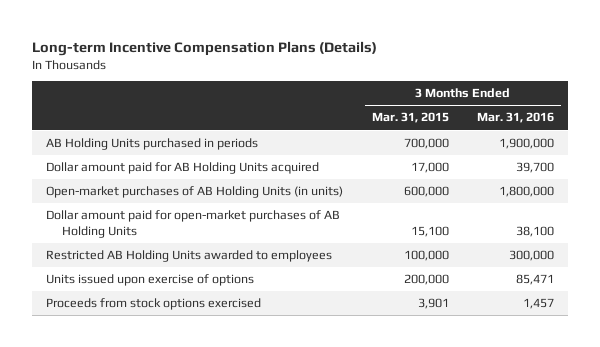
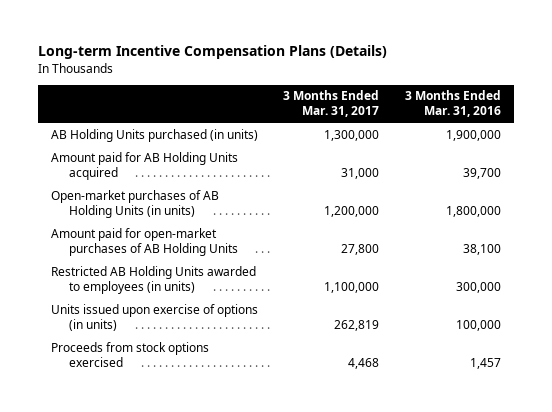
- | 3 Months Ended Mar. 31, 2015 | 3 Months Ended Mar. 31, 2016
+ | 3 Months Ended Mar. 31, 2017 | 3 Months Ended Mar. 31, 2016
- AB Holding Units purchased in periods | 700,000 | 1,900,000
- Dollar amount paid for AB Holding Units acquired | 17,000 | 39,700
+ AB Holding Units purchased (in units) | 1,300,000 | 1,900,000
+ Amount paid for AB Holding Units acquired | 31,000 | 39,700
- Dollar amount paid for open-market purchases of AB Holding Units | 15,100 | 38,100
- Restricted AB Holding Units awarded to employees | 100,000 | 300,000
- Units issued upon exercise of options | 200,000 | 85,471
+ Amount paid for open-market purchases of AB Holding Units | 27,800 | 38,100
+ Restricted AB Holding Units awarded to employees (in units) | 1,100,000 | 300,000
+ Units issued upon exercise of options (in units) | 262,819 | 100,000

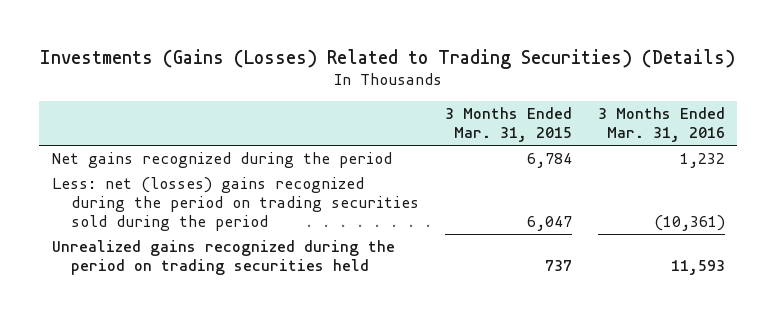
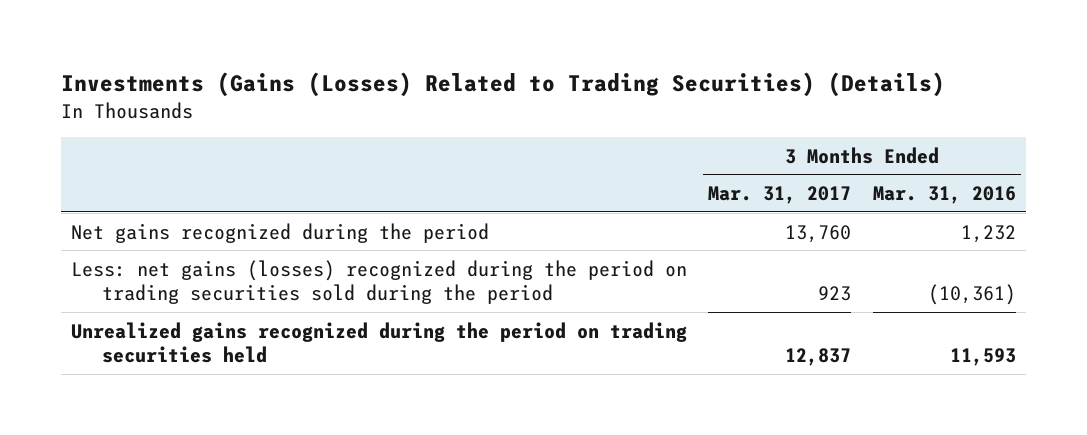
- | 3 Months Ended Mar. 31, 2015 | 3 Months Ended Mar. 31, 2016
+ | 3 Months Ended Mar. 31, 2017 | 3 Months Ended Mar. 31, 2016
- Less: net (losses) gains recognized during the period on trading securities sold during the period | 6,047 | (10,361)
+ Less: net gains (losses) recognized during the period on trading securities sold during the period | 923 | (10,361)

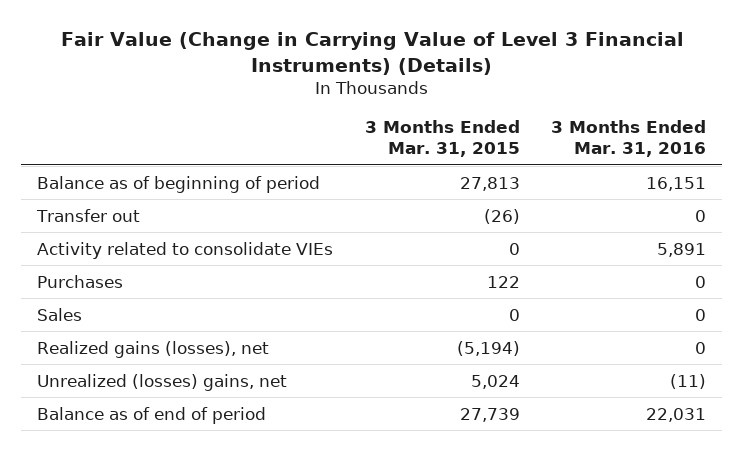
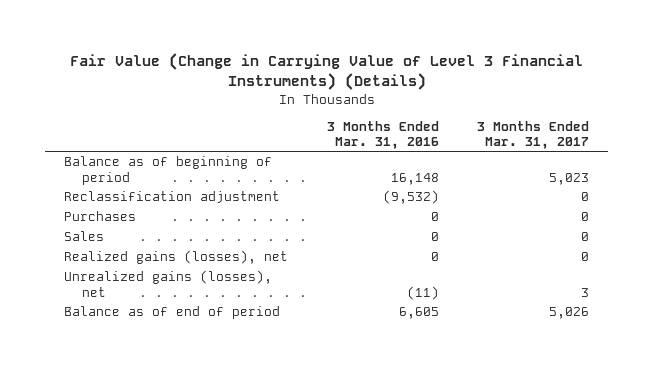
- | 3 Months Ended Mar. 31, 2015 | 3 Months Ended Mar. 31, 2016
+ | 3 Months Ended Mar. 31, 2016 | 3 Months Ended Mar. 31, 2017
- Balance as of beginning of period | 27,813 | 16,151
- Transfer out | (26) | 0
- Activity related to consolidate VIEs | 0 | 5,891
+ Balance as of beginning of period | 16,148 | 5,023
+ Reclassification adjustment | (9,532) | 0
- Unrealized (losses) gains, net | 5,024 | (11)
- Balance as of end of period | 27,739 | 22,031
+ Unrealized gains (losses), net | (11) | 3
+ Balance as of end of period | 6,605 | 5,026

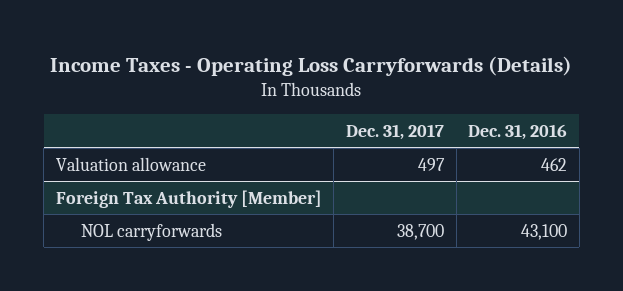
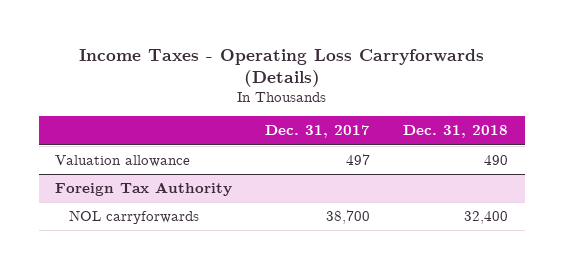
- | Dec. 31, 2017 | Dec. 31, 2016
+ | Dec. 31, 2017 | Dec. 31, 2018
- Foreign Tax Authority [Member]
+ Foreign Tax Authority

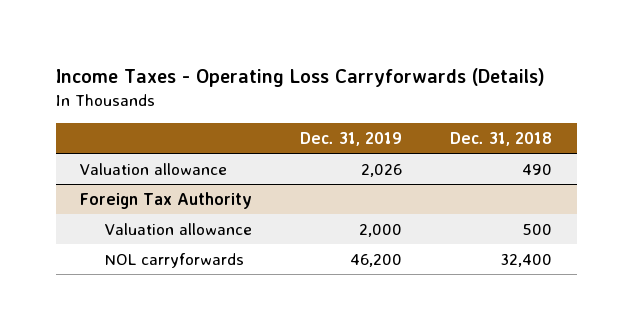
- | Dec. 31, 2017 | Dec. 31, 2018
+ | Dec. 31, 2019 | Dec. 31, 2018
@ Foreign Tax Authority
+ Valuation allowance | 2,000 | 500

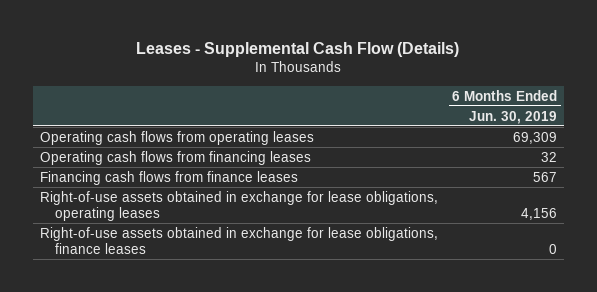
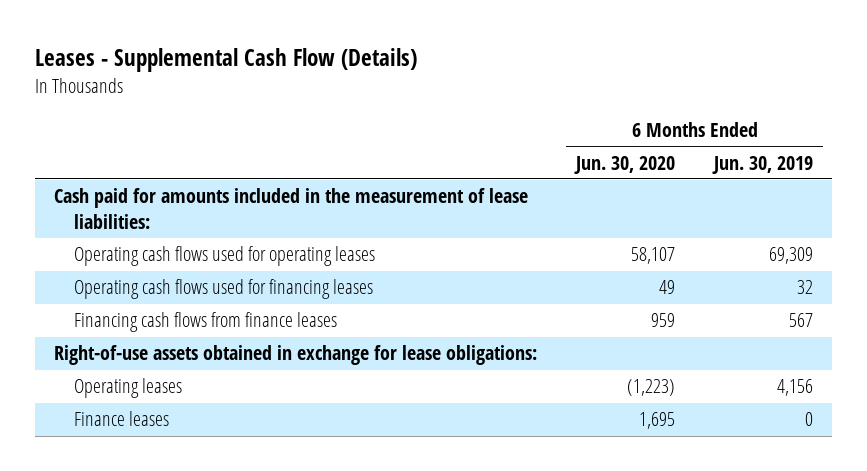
- | 6 Months Ended Jun. 30, 2019
+ | 6 Months Ended Jun. 30, 2020 | 6 Months Ended Jun. 30, 2019
- Operating cash flows from operating leases | 69,309
- Operating cash flows from financing leases | 32
+ Cash paid for amounts included in the measurement of lease liabilities:
+ Operating cash flows used for operating leases | 58,107 | 69,309
+ Operating cash flows used for financing leases | 49 | 32
- Right-of-use assets obtained in exchange for lease obligations, operating leases | 4,156
- Right-of-use assets obtained in exchange for lease obligations, finance leases | 0
+ Right-of-use assets obtained in exchange for lease obligations:
+ Operating leases | (1,223) | 4,156
+ Finance leases | 1,695 | 0

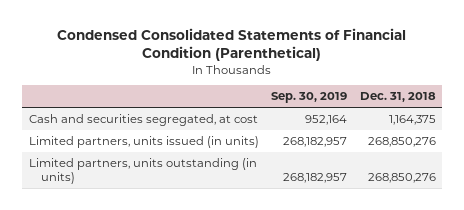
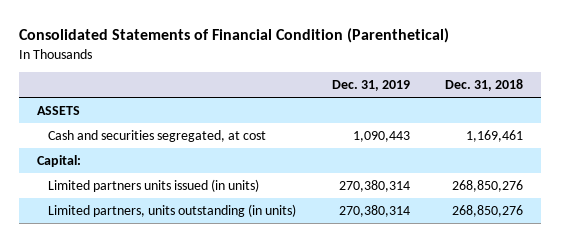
- Condensed Consolidated Statements of Financial Condition (Parenthetical)
+ Consolidated Statements of Financial Condition (Parenthetical)
- | Sep. 30, 2019 | Dec. 31, 2018
+ | Dec. 31, 2019 | Dec. 31, 2018
- Cash and securities segregated, at cost | 952,164 | 1,164,375
- Limited partners, units issued (in units) | 268,182,957 | 268,850,276
+ ASSETS
+ Cash and securities segregated, at cost | 1,090,443 | 1,169,461
+ Capital:
+ Limited partners units issued (in units) | 270,380,314 | 268,850,276

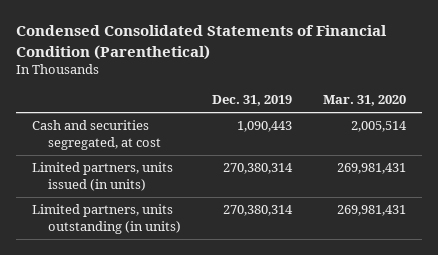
- Consolidated Statements of Financial Condition (Parenthetical)
+ Condensed Consolidated Statements of Financial Condition (Parenthetical)
- | Dec. 31, 2019 | Dec. 31, 2018
+ | Dec. 31, 2019 | Mar. 31, 2020
- ASSETS
- Capital:
- Limited partners units issued (in units) | 270,380,314 | 268,850,276
+ Limited partners, units issued (in units) | 270,380,314 | 269,981,431

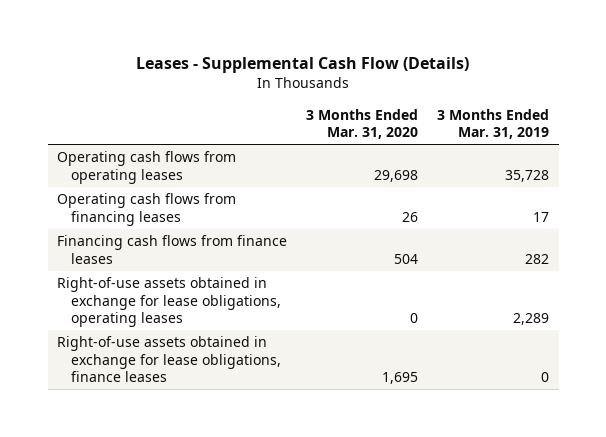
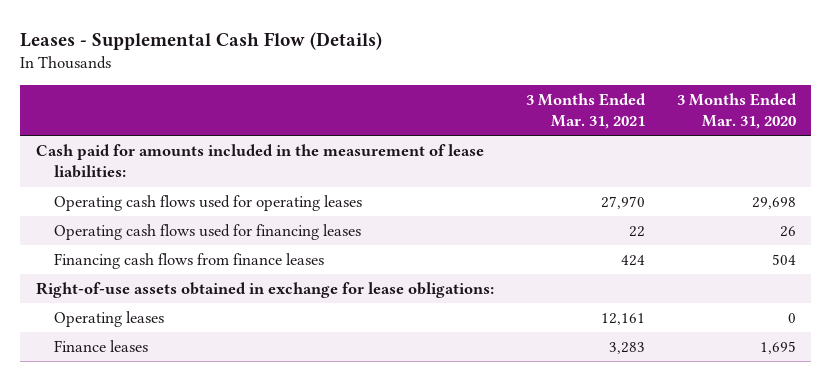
- | 3 Months Ended Mar. 31, 2020 | 3 Months Ended Mar. 31, 2019
+ | 3 Months Ended Mar. 31, 2021 | 3 Months Ended Mar. 31, 2020
- Operating cash flows from operating leases | 29,698 | 35,728
- Operating cash flows from financing leases | 26 | 17
+ Cash paid for amounts included in the measurement of lease liabilities:
+ Operating cash flows used for operating leases | 27,970 | 29,698
+ Operating cash flows used for financing leases | 22 | 26
- Right-of-use assets obtained in exchange for lease obligations, operating leases | 0 | 2,289
- Right-of-use assets obtained in exchange for lease obligations, finance leases | 1,695 | 0
+ Right-of-use assets obtained in exchange for lease obligations:
+ Operating leases | 12,161 | 0
+ Finance leases | 3,283 | 1,695

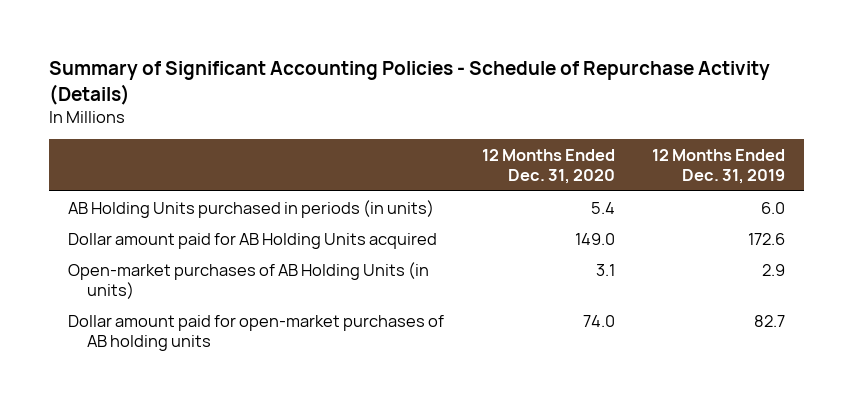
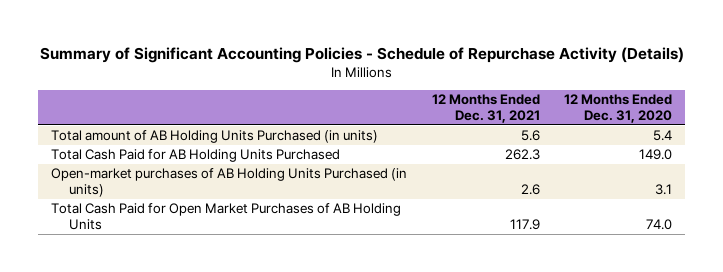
- | 12 Months Ended Dec. 31, 2020 | 12 Months Ended Dec. 31, 2019
+ | 12 Months Ended Dec. 31, 2021 | 12 Months Ended Dec. 31, 2020
- AB Holding Units purchased in periods (in units) | 5.4 | 6.0
- Dollar amount paid for AB Holding Units acquired | 149.0 | 172.6
- Open-market purchases of AB Holding Units (in units) | 3.1 | 2.9
- Dollar amount paid for open-market purchases of AB holding units | 74.0 | 82.7
+ Total amount of AB Holding Units Purchased (in units) | 5.6 | 5.4
+ Total Cash Paid for AB Holding Units Purchased | 262.3 | 149.0
+ Open-market purchases of AB Holding Units Purchased (in units) | 2.6 | 3.1
+ Total Cash Paid for Open Market Purchases of AB Holding Units | 117.9 | 74.0

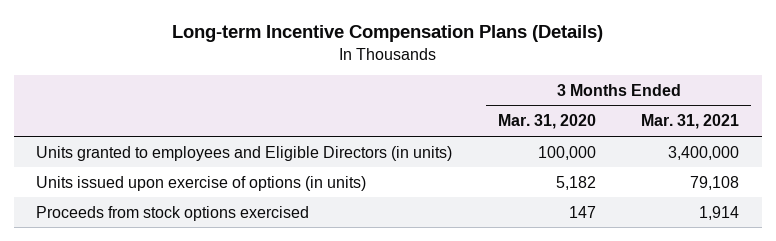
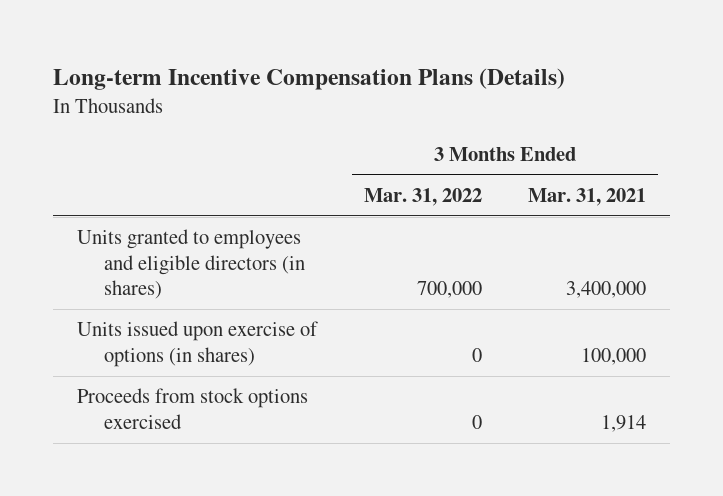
- | 3 Months Ended Mar. 31, 2020 | 3 Months Ended Mar. 31, 2021
+ | 3 Months Ended Mar. 31, 2022 | 3 Months Ended Mar. 31, 2021
- Units granted to employees and Eligible Directors (in units) | 100,000 | 3,400,000
- Units issued upon exercise of options (in units) | 5,182 | 79,108
+ Units granted to employees and eligible directors (in shares) | 700,000 | 3,400,000
+ Units issued upon exercise of options (in shares) | 0 | 100,000

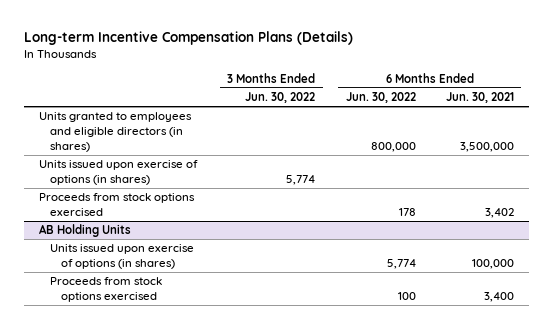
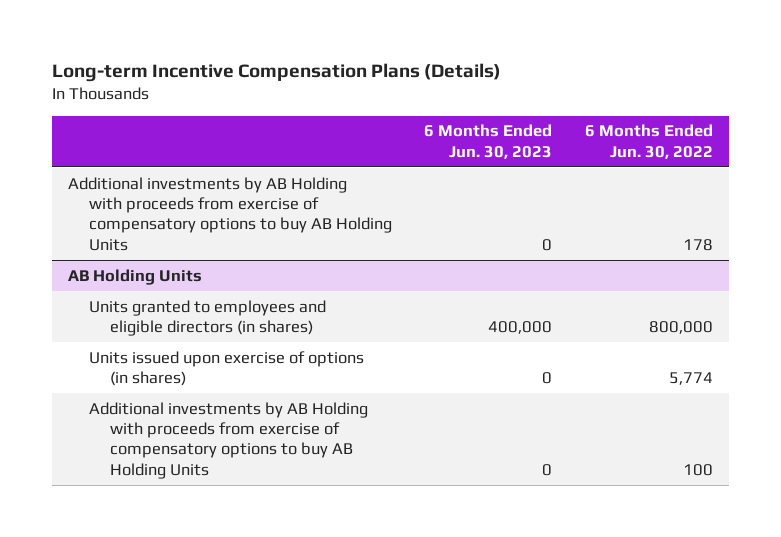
- | 3 Months Ended Jun. 30, 2022 | 6 Months Ended Jun. 30, 2022 | 6 Months Ended Jun. 30, 2021
+ | 6 Months Ended Jun. 30, 2023 | 6 Months Ended Jun. 30, 2022
- Units granted to employees and eligible directors (in shares) | | 800,000 | 3,500,000
- Units issued upon exercise of options (in shares) | 5,774 | |
- Proceeds from stock options exercised | | 178 | 3,402
+ Additional investments by AB Holding with proceeds from exercise of compensatory options to buy AB Holding Units | 0 | 178
@ AB Holding Units
+ Units granted to employees and eligible directors (in shares) | 400,000 | 800,000
- Proceeds from stock options exercised | | 100 | 3,400
+ Additional investments by AB Holding with proceeds from exercise of compensatory options to buy AB Holding Units | 0 | 100

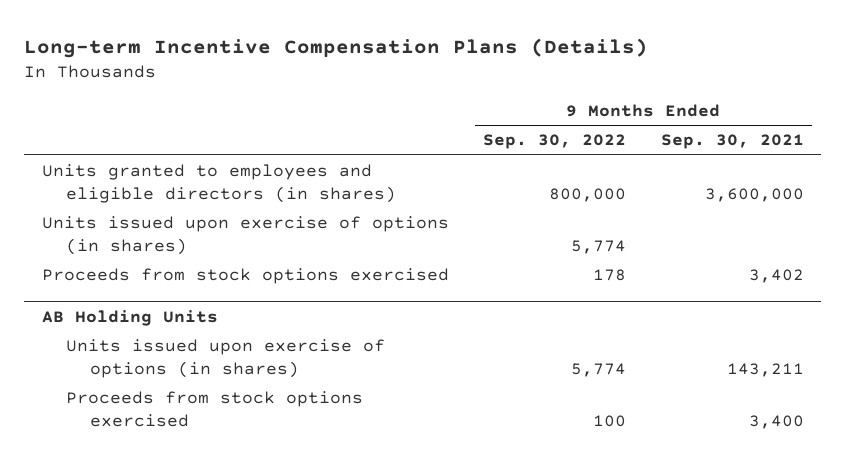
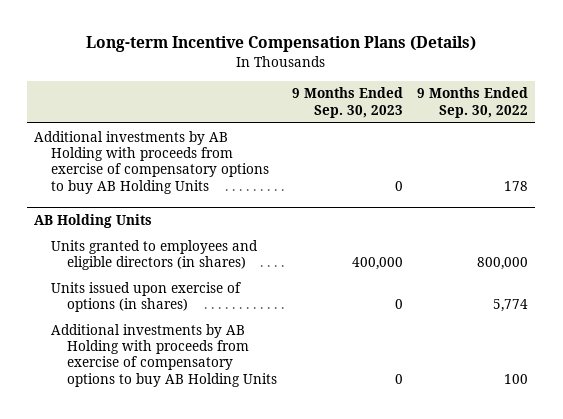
- | 9 Months Ended Sep. 30, 2022 | 9 Months Ended Sep. 30, 2021
+ | 9 Months Ended Sep. 30, 2023 | 9 Months Ended Sep. 30, 2022
- Units granted to employees and eligible directors (in shares) | 800,000 | 3,600,000
- Units issued upon exercise of options (in shares) | 5,774 |
- Proceeds from stock options exercised | 178 | 3,402
+ Additional investments by AB Holding with proceeds from exercise of compensatory options to buy AB Holding Units | 0 | 178
@ AB Holding Units
+ Units granted to employees and eligible directors (in shares) | 400,000 | 800,000
- Proceeds from stock options exercised | 100 | 3,400
+ Additional investments by AB Holding with proceeds from exercise of compensatory options to buy AB Holding Units | 0 | 100

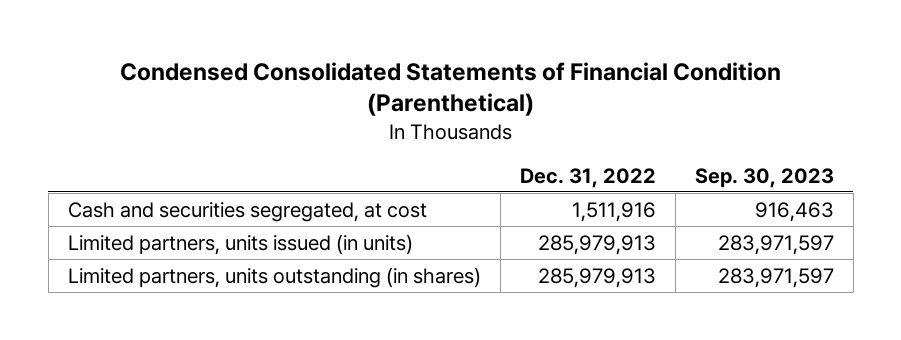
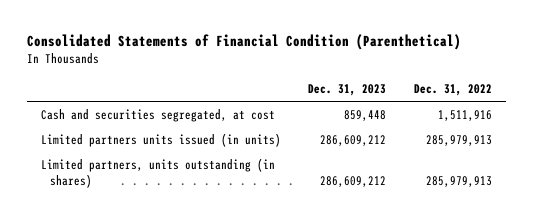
- Condensed Consolidated Statements of Financial Condition (Parenthetical)
+ Consolidated Statements of Financial Condition (Parenthetical)
- | Dec. 31, 2022 | Sep. 30, 2023
+ | Dec. 31, 2023 | Dec. 31, 2022
- Limited partners, units issued (in units) | 285,979,913 | 283,971,597
+ Limited partners units issued (in units) | 286,609,212 | 285,979,913

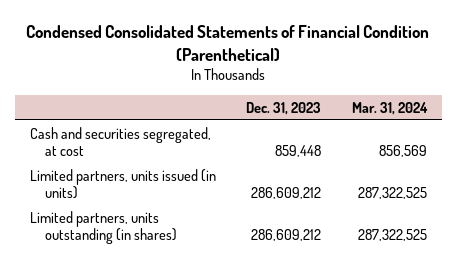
- Consolidated Statements of Financial Condition (Parenthetical)
+ Condensed Consolidated Statements of Financial Condition (Parenthetical)
- | Dec. 31, 2023 | Dec. 31, 2022
+ | Dec. 31, 2023 | Mar. 31, 2024
- Limited partners units issued (in units) | 286,609,212 | 285,979,913
+ Limited partners, units issued (in units) | 286,609,212 | 287,322,525

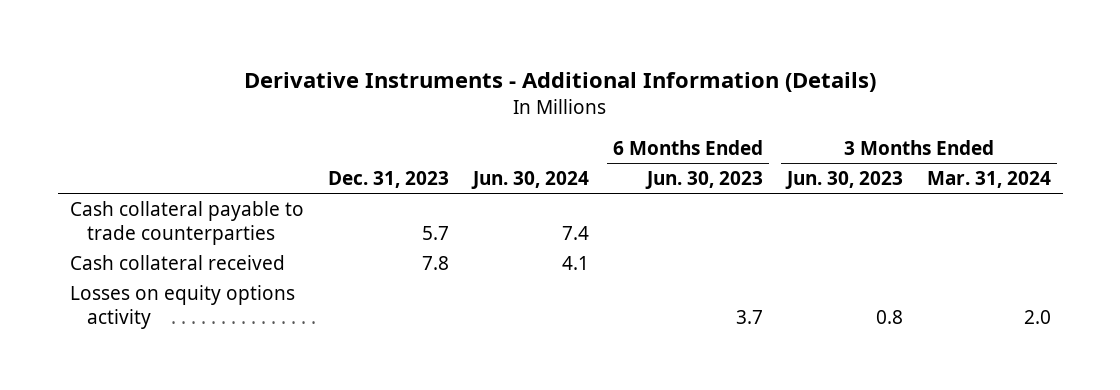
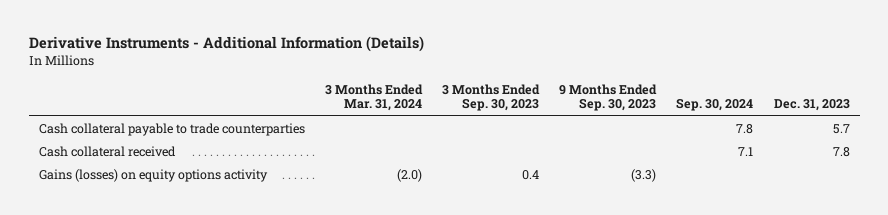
- | Dec. 31, 2023 | Jun. 30, 2024 | 6 Months Ended Jun. 30, 2023 | 3 Months Ended Jun. 30, 2023 | 3 Months Ended Mar. 31, 2024
+ | 3 Months Ended Mar. 31, 2024 | 3 Months Ended Sep. 30, 2023 | 9 Months Ended Sep. 30, 2023 | Sep. 30, 2024 | Dec. 31, 2023
- Losses on equity options activity | | | 3.7 | 0.8 | 2.0
+ Gains (losses) on equity options activity | (2.0) | 0.4 | (3.3) | |

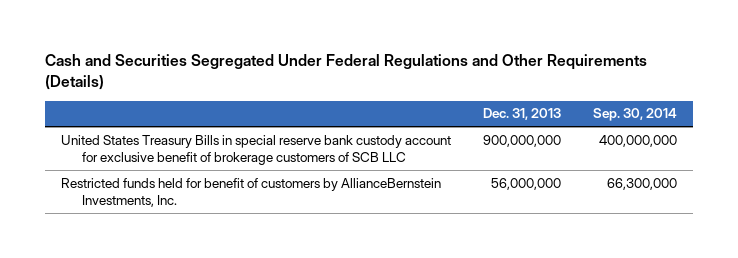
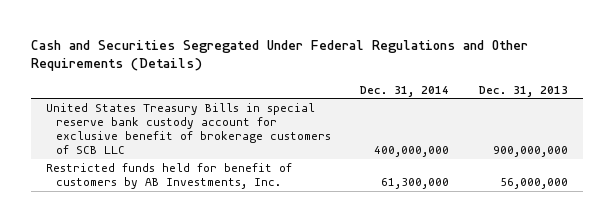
- | Dec. 31, 2013 | Sep. 30, 2014
+ | Dec. 31, 2014 | Dec. 31, 2013
- Restricted funds held for benefit of customers by AllianceBernstein Investments, Inc. | 56,000,000 | 66,300,000
+ Restricted funds held for benefit of customers by AB Investments, Inc. | 61,300,000 | 56,000,000

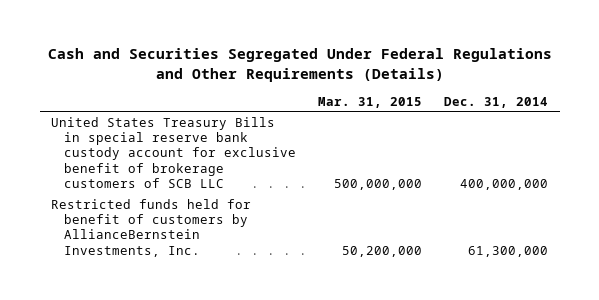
- | Dec. 31, 2014 | Dec. 31, 2013
+ | Mar. 31, 2015 | Dec. 31, 2014
- Restricted funds held for benefit of customers by AB Investments, Inc. | 61,300,000 | 56,000,000
+ Restricted funds held for benefit of customers by AllianceBernstein Investments, Inc. | 50,200,000 | 61,300,000

